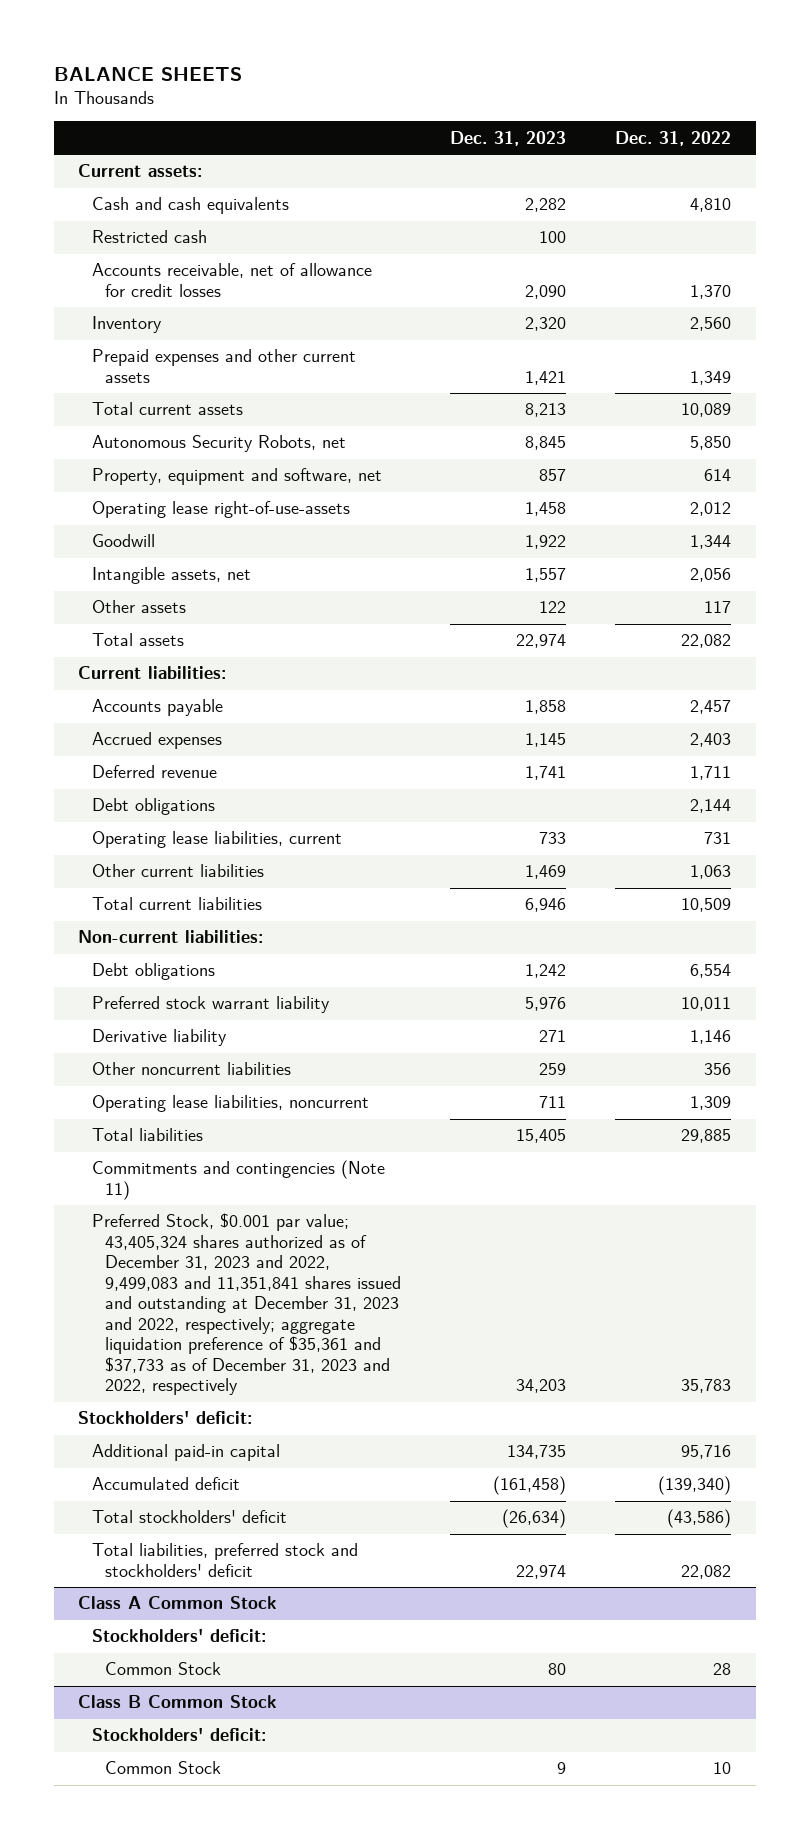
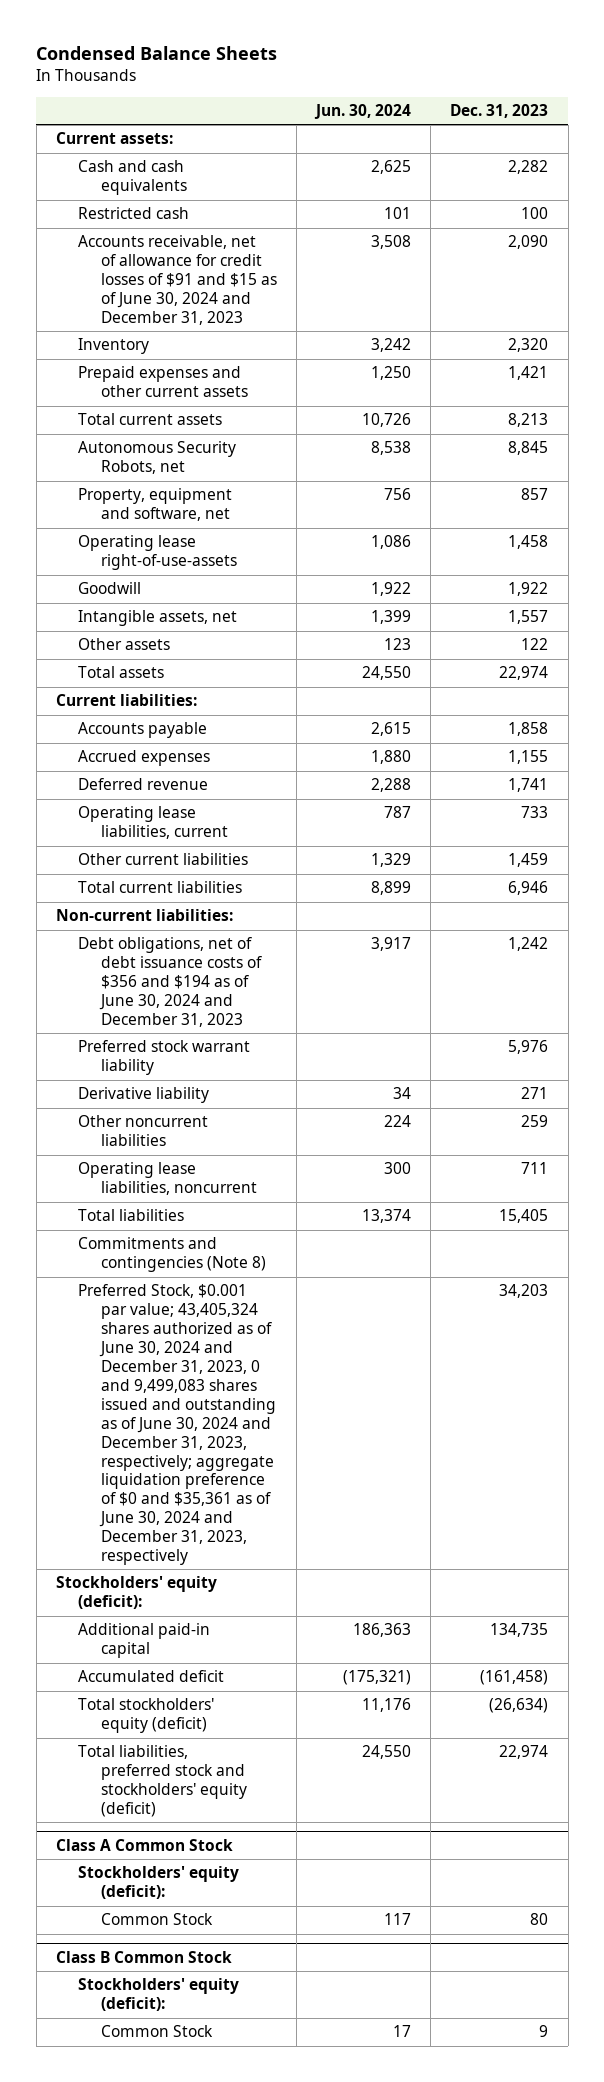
- BALANCE SHEETS
+ Condensed Balance Sheets
- | Dec. 31, 2023 | Dec. 31, 2022
+ | Jun. 30, 2024 | Dec. 31, 2023
- Accounts receivable, net of allowance for credit losses | 2,090 | 1,370
+ Accounts receivable, net of allowance for credit losses of $91 and $15 as of June 30, 2024 and December 31, 2023 | 3,508 | 2,090
- Accrued expenses | 1,145 | 2,403
+ Accrued expenses | 1,880 | 1,155
- Debt obligations | | 2,144
- Other current liabilities | 1,469 | 1,063
+ Other current liabilities | 1,329 | 1,459
- Debt obligations | 1,242 | 6,554
+ Debt obligations, net of debt issuance costs of $356 and $194 as of June 30, 2024 and December 31, 2023 | 3,917 | 1,242
- Commitments and contingencies (Note 11)
- Preferred Stock, $0.001 par value; 43,405,324 shares authorized as of December 31, 2023 and 2022, 9,499,083 and 11,351,841 shares issued and outstanding at December 31, 2023 and 2022, respectively; aggregate liquidation preference of $35,361 and $37,733 as of December 31, 2023 and 2022, respectively | 34,203 | 35,783
- Stockholders' deficit:
+ Commitments and contingencies (Note 8)
+ Preferred Stock, $0.001 par value; 43,405,324 shares authorized as of June 30, 2024 and December 31, 2023, 0 and 9,499,083 shares issued and outstanding as of June 30, 2024 and December 31, 2023, respectively; aggregate liquidation preference of $0 and $35,361 as of June 30, 2024 and December 31, 2023, respectively | | 34,203
+ Stockholders' equity (deficit):
- Total stockholders' deficit | (26,634) | (43,586)
- Total liabilities, preferred stock and stockholders' deficit | 22,974 | 22,082
+ Total stockholders' equity (deficit) | 11,176 | (26,634)
+ Total liabilities, preferred stock and stockholders' equity (deficit) | 24,550 | 22,974
@ Class A Common Stock
- Stockholders' deficit:
+ Stockholders' equity (deficit):
@ Class B Common Stock
- Stockholders' deficit:
+ Stockholders' equity (deficit):

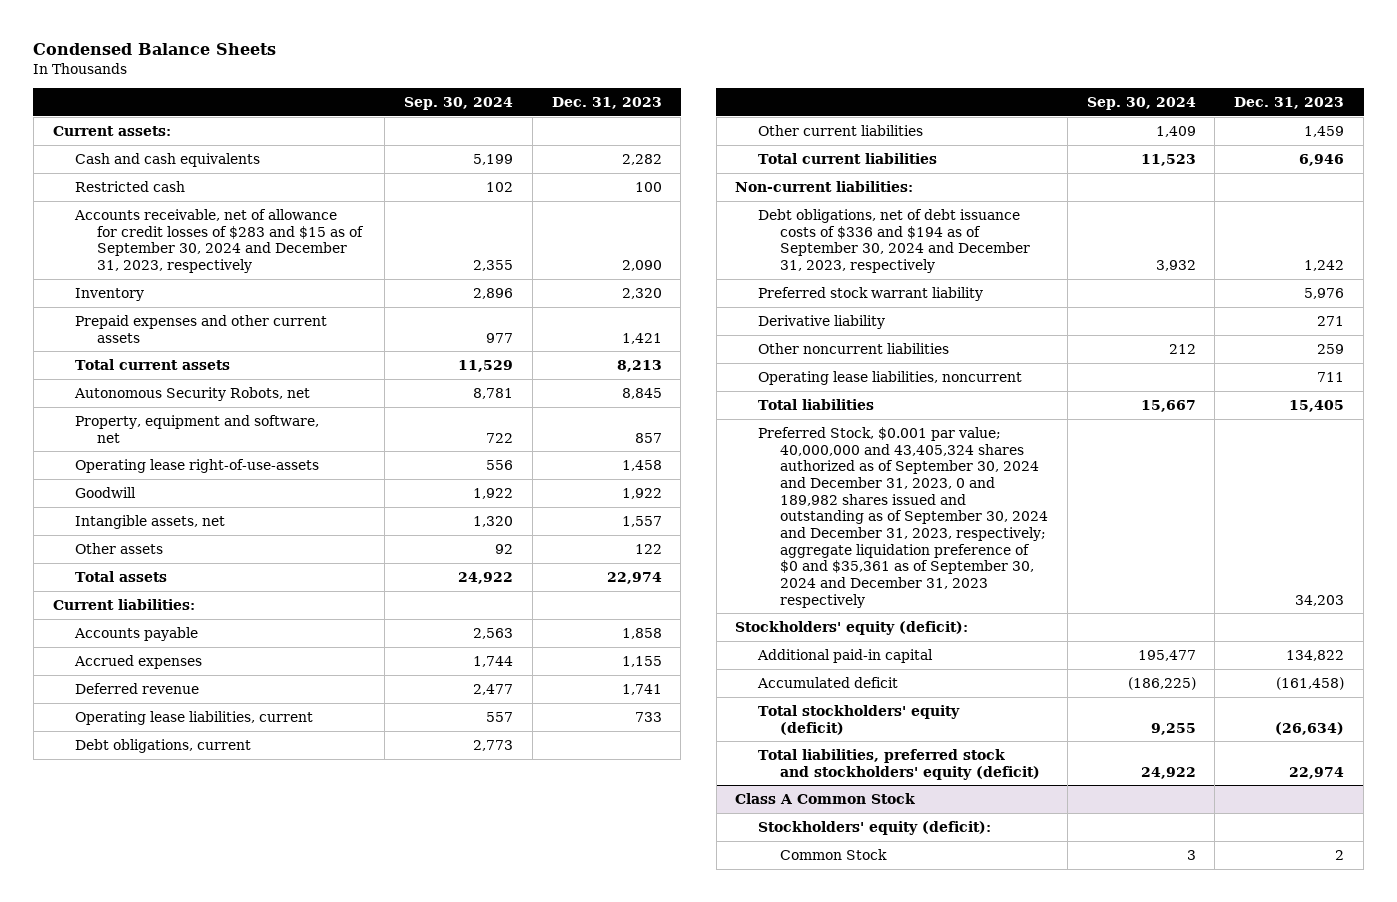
- | Jun. 30, 2024 | Dec. 31, 2023
+ | Sep. 30, 2024 | Dec. 31, 2023
- Accounts receivable, net of allowance for credit losses of $91 and $15 as of June 30, 2024 and December 31, 2023 | 3,508 | 2,090
+ Accounts receivable, net of allowance for credit losses of $283 and $15 as of September 30, 2024 and December 31, 2023, respectively | 2,355 | 2,090
+ Debt obligations, current | 2,773 |
- Debt obligations, net of debt issuance costs of $356 and $194 as of June 30, 2024 and December 31, 2023 | 3,917 | 1,242
+ Debt obligations, net of debt issuance costs of $336 and $194 as of September 30, 2024 and December 31, 2023, respectively | 3,932 | 1,242
- Commitments and contingencies (Note 8)
- Preferred Stock, $0.001 par value; 43,405,324 shares authorized as of June 30, 2024 and December 31, 2023, 0 and 9,499,083 shares issued and outstanding as of June 30, 2024 and December 31, 2023, respectively; aggregate liquidation preference of $0 and $35,361 as of June 30, 2024 and December 31, 2023, respectively | | 34,203
+ Preferred Stock, $0.001 par value; 40,000,000 and 43,405,324 shares authorized as of September 30, 2024 and December 31, 2023, 0 and 189,982 shares issued and outstanding as of September 30, 2024 and December 31, 2023, respectively; aggregate liquidation preference of $0 and $35,361 as of September 30, 2024 and December 31, 2023 respectively | | 34,203
- Additional paid-in capital | 186,363 | 134,735
+ Additional paid-in capital | 195,477 | 134,822
@ Class A Common Stock
- Common Stock | 117 | 80
- Class B Common Stock
- Stockholders' equity (deficit):
- Common Stock | 17 | 9
@ Class A Common Stock
+ Common Stock | 3 | 2

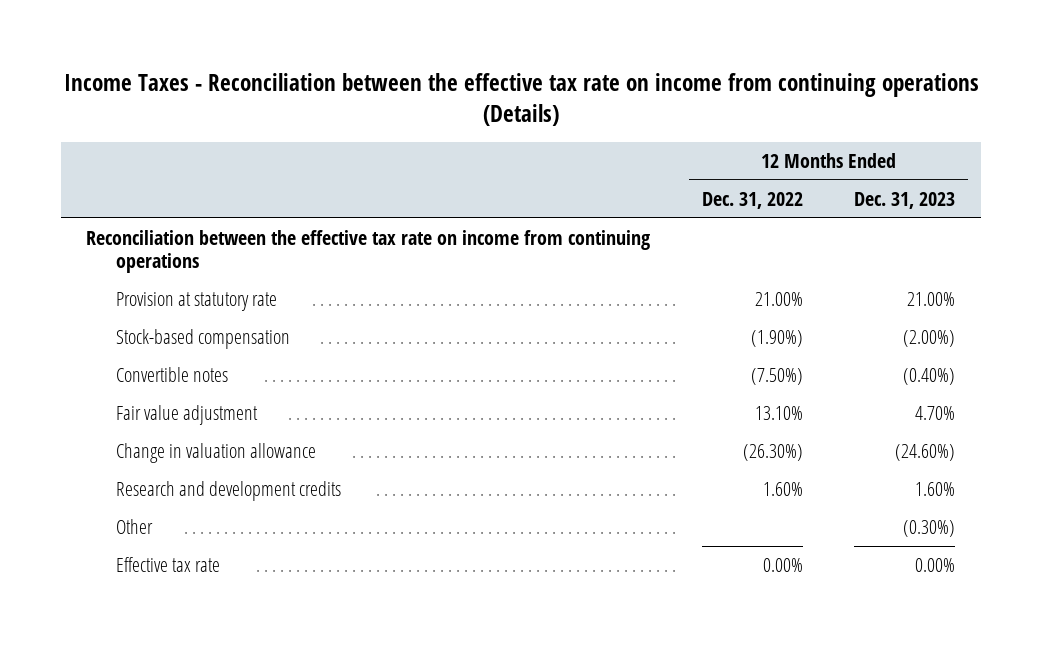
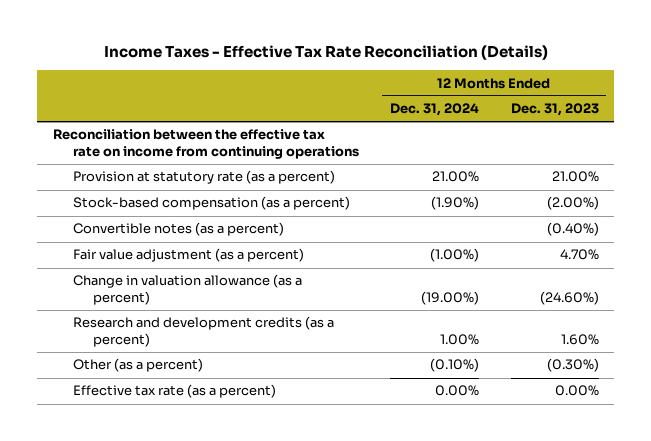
- Income Taxes - Reconciliation between the effective tax rate on income from continuing operations (Details)
+ Income Taxes - Effective Tax Rate Reconciliation (Details)
- | 12 Months Ended Dec. 31, 2022 | 12 Months Ended Dec. 31, 2023
+ | 12 Months Ended Dec. 31, 2024 | 12 Months Ended Dec. 31, 2023
- Provision at statutory rate | 21.00% | 21.00%
- Stock-based compensation | (1.90%) | (2.00%)
- Convertible notes | (7.50%) | (0.40%)
- Fair value adjustment | 13.10% | 4.70%
- Change in valuation allowance | (26.30%) | (24.60%)
- Research and development credits | 1.60% | 1.60%
- Other | | (0.30%)
- Effective tax rate | 0.00% | 0.00%
+ Provision at statutory rate (as a percent) | 21.00% | 21.00%
+ Stock-based compensation (as a percent) | (1.90%) | (2.00%)
+ Convertible notes (as a percent) | | (0.40%)
+ Fair value adjustment (as a percent) | (1.00%) | 4.70%
+ Change in valuation allowance (as a percent) | (19.00%) | (24.60%)
+ Research and development credits (as a percent) | 1.00% | 1.60%
+ Other (as a percent) | (0.10%) | (0.30%)
+ Effective tax rate (as a percent) | 0.00% | 0.00%

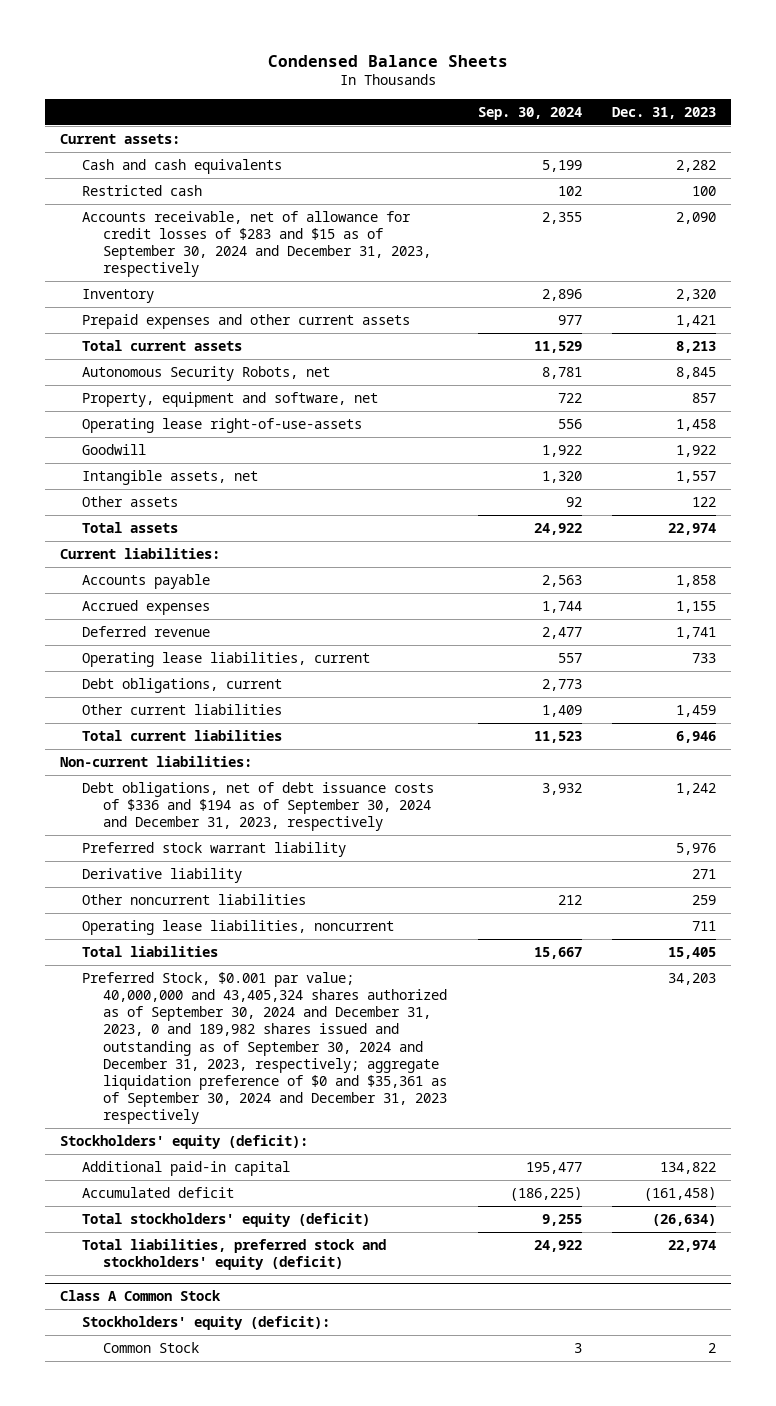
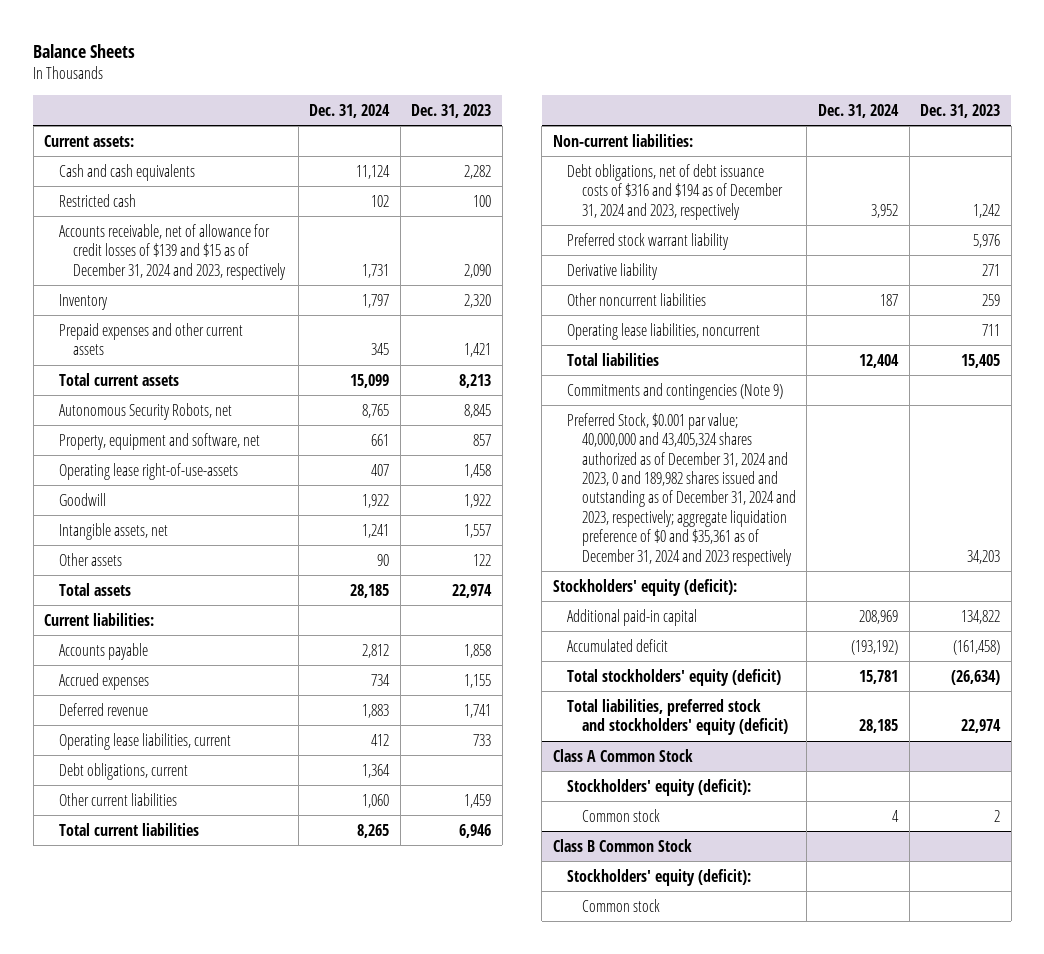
- Condensed Balance Sheets
+ Balance Sheets
- | Sep. 30, 2024 | Dec. 31, 2023
+ | Dec. 31, 2024 | Dec. 31, 2023
- Accounts receivable, net of allowance for credit losses of $283 and $15 as of September 30, 2024 and December 31, 2023, respectively | 2,355 | 2,090
+ Accounts receivable, net of allowance for credit losses of $139 and $15 as of December 31, 2024 and 2023, respectively | 1,731 | 2,090
- Debt obligations, net of debt issuance costs of $336 and $194 as of September 30, 2024 and December 31, 2023, respectively | 3,932 | 1,242
+ Debt obligations, net of debt issuance costs of $316 and $194 as of December 31, 2024 and 2023, respectively | 3,952 | 1,242
- Preferred Stock, $0.001 par value; 40,000,000 and 43,405,324 shares authorized as of September 30, 2024 and December 31, 2023, 0 and 189,982 shares issued and outstanding as of September 30, 2024 and December 31, 2023, respectively; aggregate liquidation preference of $0 and $35,361 as of September 30, 2024 and December 31, 2023 respectively | | 34,203
+ Commitments and contingencies (Note 9)
+ Preferred Stock, $0.001 par value; 40,000,000 and 43,405,324 shares authorized as of December 31, 2024 and 2023, 0 and 189,982 shares issued and outstanding as of December 31, 2024 and 2023, respectively; aggregate liquidation preference of $0 and $35,361 as of December 31, 2024 and 2023 respectively | | 34,203
@ Class A Common Stock
- Common Stock | 3 | 2
+ Common stock | 4 | 2
+ Class B Common Stock
+ Stockholders' equity (deficit):
+ Common stock

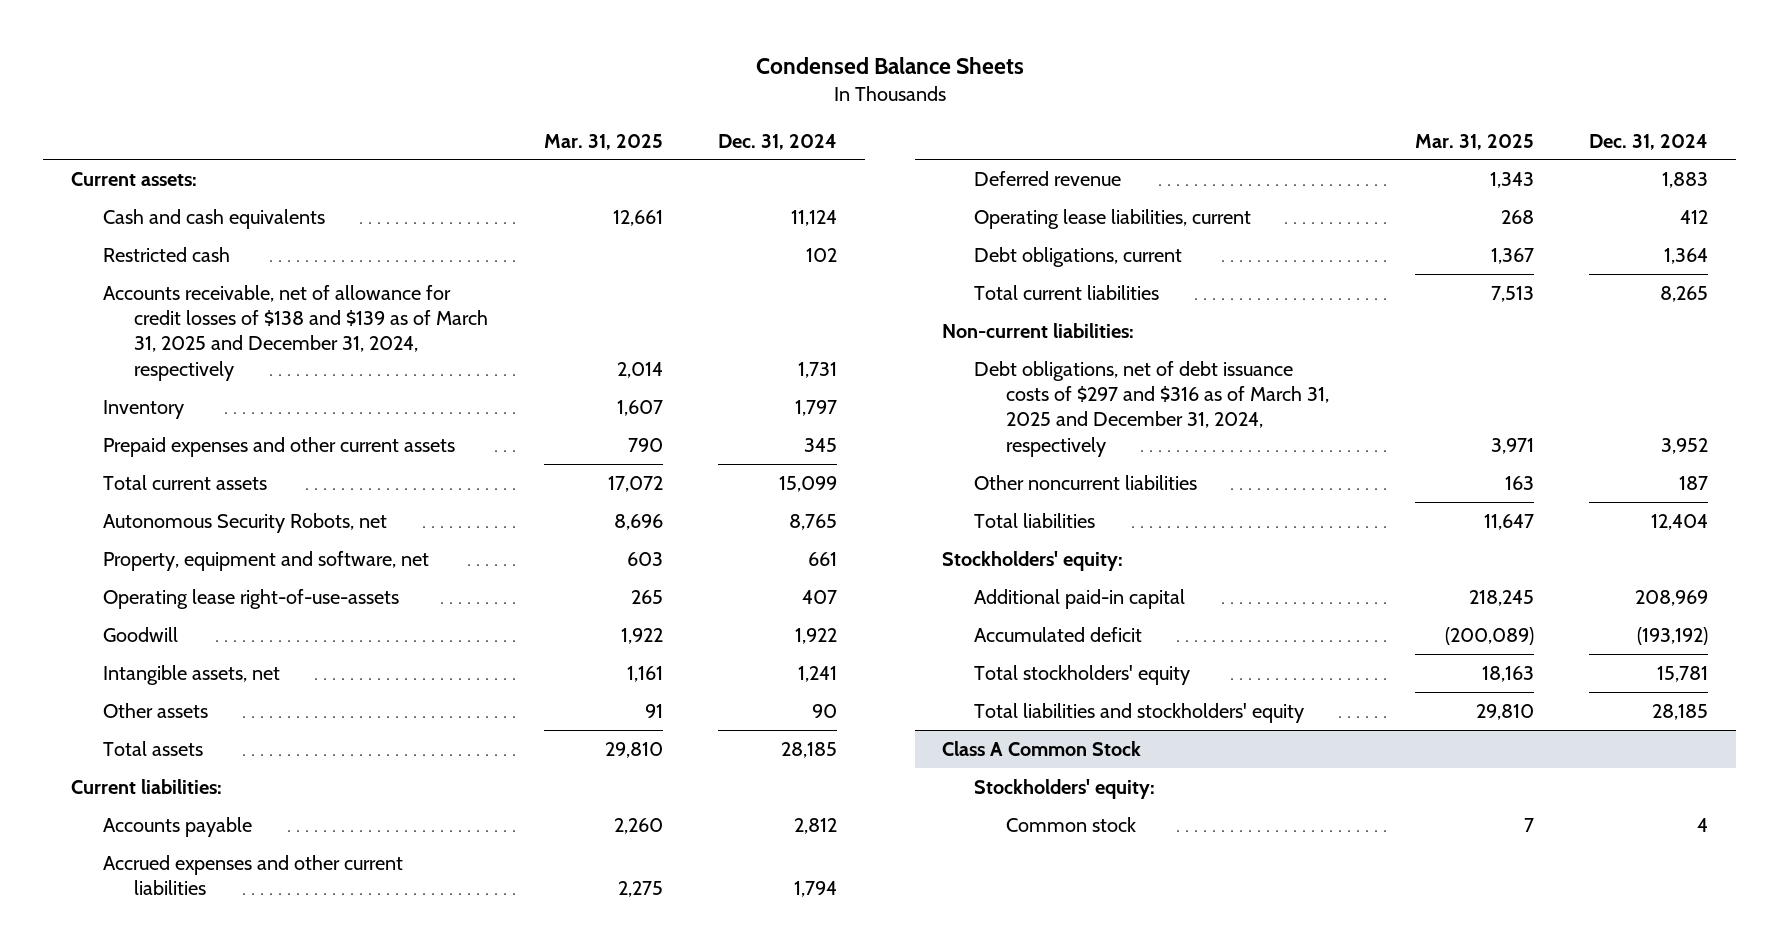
- Balance Sheets
+ Condensed Balance Sheets
- | Dec. 31, 2024 | Dec. 31, 2023
+ | Mar. 31, 2025 | Dec. 31, 2024
- Accounts receivable, net of allowance for credit losses of $139 and $15 as of December 31, 2024 and 2023, respectively | 1,731 | 2,090
+ Accounts receivable, net of allowance for credit losses of $138 and $139 as of March 31, 2025 and December 31, 2024, respectively | 2,014 | 1,731
- Accrued expenses | 734 | 1,155
+ Accrued expenses and other current liabilities | 2,275 | 1,794
- Other current liabilities | 1,060 | 1,459
- Debt obligations, net of debt issuance costs of $316 and $194 as of December 31, 2024 and 2023, respectively | 3,952 | 1,242
- Preferred stock warrant liability | | 5,976
- Derivative liability | | 271
+ Debt obligations, net of debt issuance costs of $297 and $316 as of March 31, 2025 and December 31, 2024, respectively | 3,971 | 3,952
- Operating lease liabilities, noncurrent | | 711
- Commitments and contingencies (Note 9)
- Preferred Stock, $0.001 par value; 40,000,000 and 43,405,324 shares authorized as of December 31, 2024 and 2023, 0 and 189,982 shares issued and outstanding as of December 31, 2024 and 2023, respectively; aggregate liquidation preference of $0 and $35,361 as of December 31, 2024 and 2023 respectively | | 34,203
- Stockholders' equity (deficit):
+ Stockholders' equity:
- Total stockholders' equity (deficit) | 15,781 | (26,634)
- Total liabilities, preferred stock and stockholders' equity (deficit) | 28,185 | 22,974
+ Total stockholders' equity | 18,163 | 15,781
+ Total liabilities and stockholders' equity | 29,810 | 28,185
@ Class A Common Stock
- Stockholders' equity (deficit):
+ Stockholders' equity:
- Class B Common Stock
- Stockholders' equity (deficit):
- Common stock

